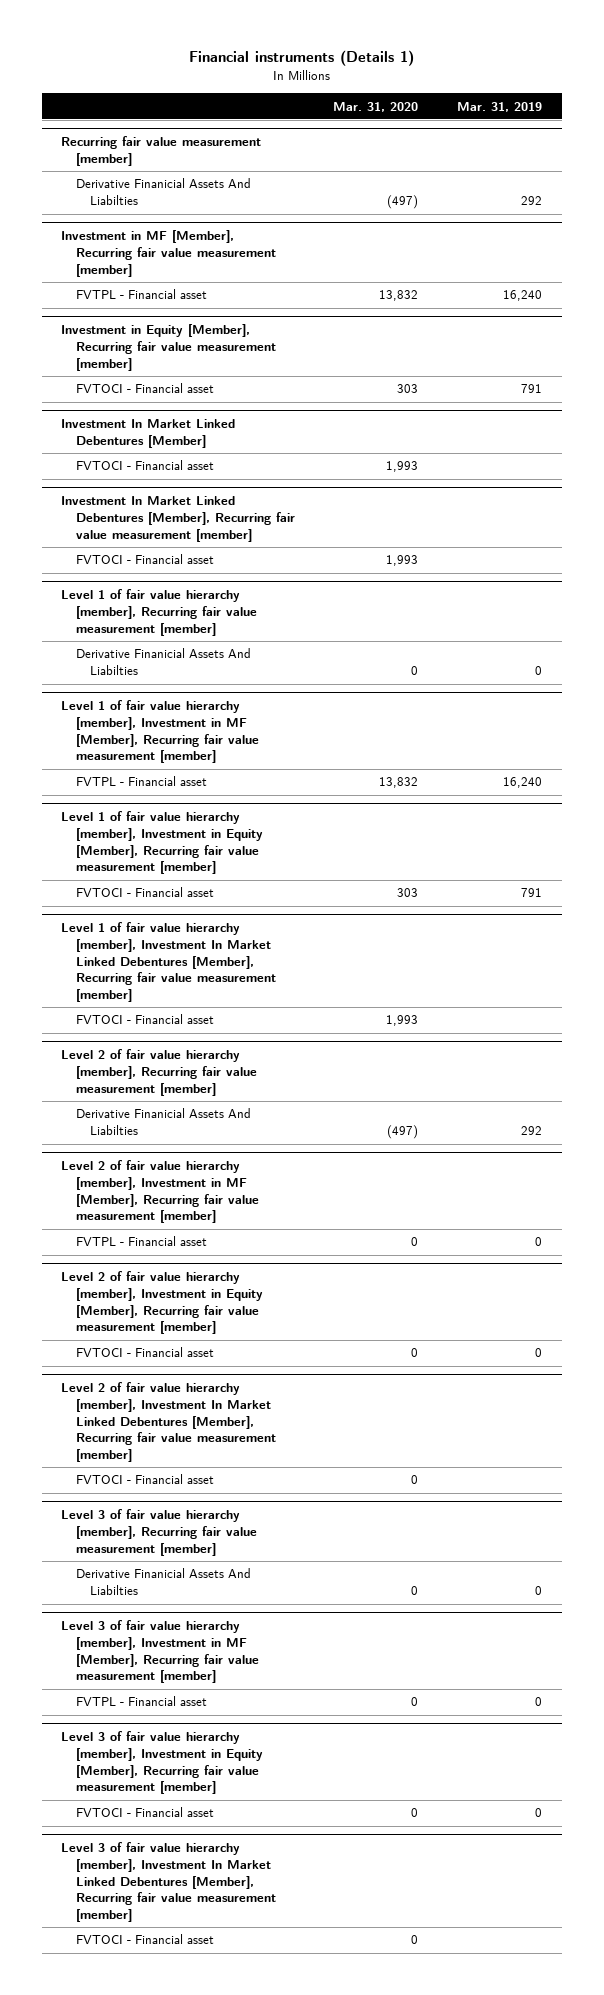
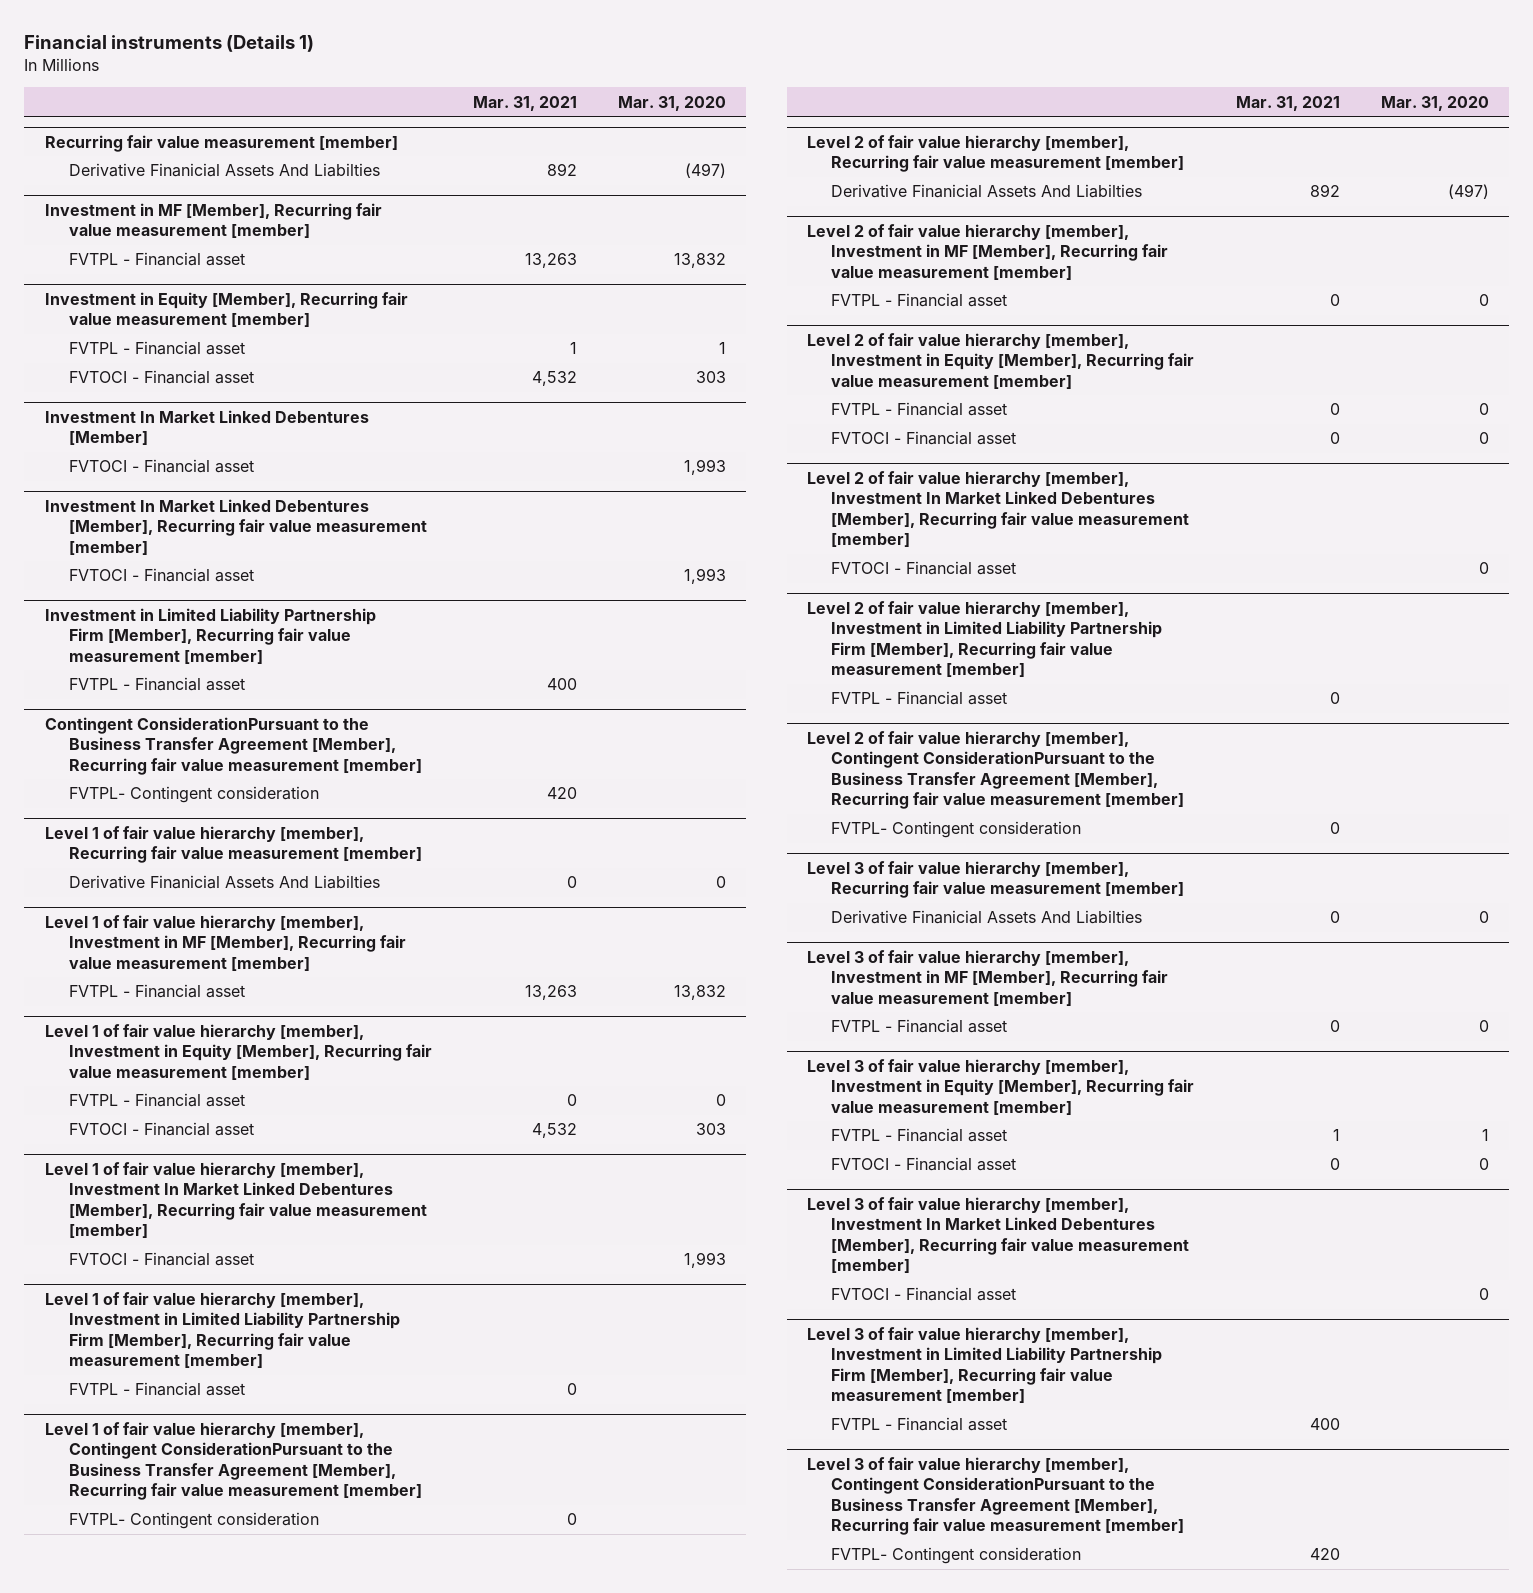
- | Mar. 31, 2020 | Mar. 31, 2019
+ | Mar. 31, 2021 | Mar. 31, 2020
@ Investment in Equity [Member], Recurring fair value measurement [member]
+ FVTPL - Financial asset | 1 | 1
+ Investment in Limited Liability Partnership Firm [Member], Recurring fair value measurement [member]
+ FVTPL - Financial asset | 400 |
+ Contingent ConsiderationPursuant to the Business Transfer Agreement [Member], Recurring fair value measurement [member]
+ FVTPL- Contingent consideration | 420 |
@ Level 1 of fair value hierarchy [member], Investment in Equity [Member], Recurring fair value measurement [member]
+ FVTPL - Financial asset | 0 | 0
+ Level 1 of fair value hierarchy [member], Investment in Limited Liability Partnership Firm [Member], Recurring fair value measurement [member]
+ FVTPL - Financial asset | 0 |
+ Level 1 of fair value hierarchy [member], Contingent ConsiderationPursuant to the Business Transfer Agreement [Member], Recurring fair value measurement [member]
+ FVTPL- Contingent consideration | 0 |
@ Level 2 of fair value hierarchy [member], Investment in Equity [Member], Recurring fair value measurement [member]
+ FVTPL - Financial asset | 0 | 0
+ Level 2 of fair value hierarchy [member], Investment in Limited Liability Partnership Firm [Member], Recurring fair value measurement [member]
+ FVTPL - Financial asset | 0 |
+ Level 2 of fair value hierarchy [member], Contingent ConsiderationPursuant to the Business Transfer Agreement [Member], Recurring fair value measurement [member]
+ FVTPL- Contingent consideration | 0 |
@ Level 3 of fair value hierarchy [member], Investment in Equity [Member], Recurring fair value measurement [member]
+ FVTPL - Financial asset | 1 | 1
+ Level 3 of fair value hierarchy [member], Investment in Limited Liability Partnership Firm [Member], Recurring fair value measurement [member]
+ FVTPL - Financial asset | 400 |
+ Level 3 of fair value hierarchy [member], Contingent ConsiderationPursuant to the Business Transfer Agreement [Member], Recurring fair value measurement [member]
+ FVTPL- Contingent consideration | 420 |

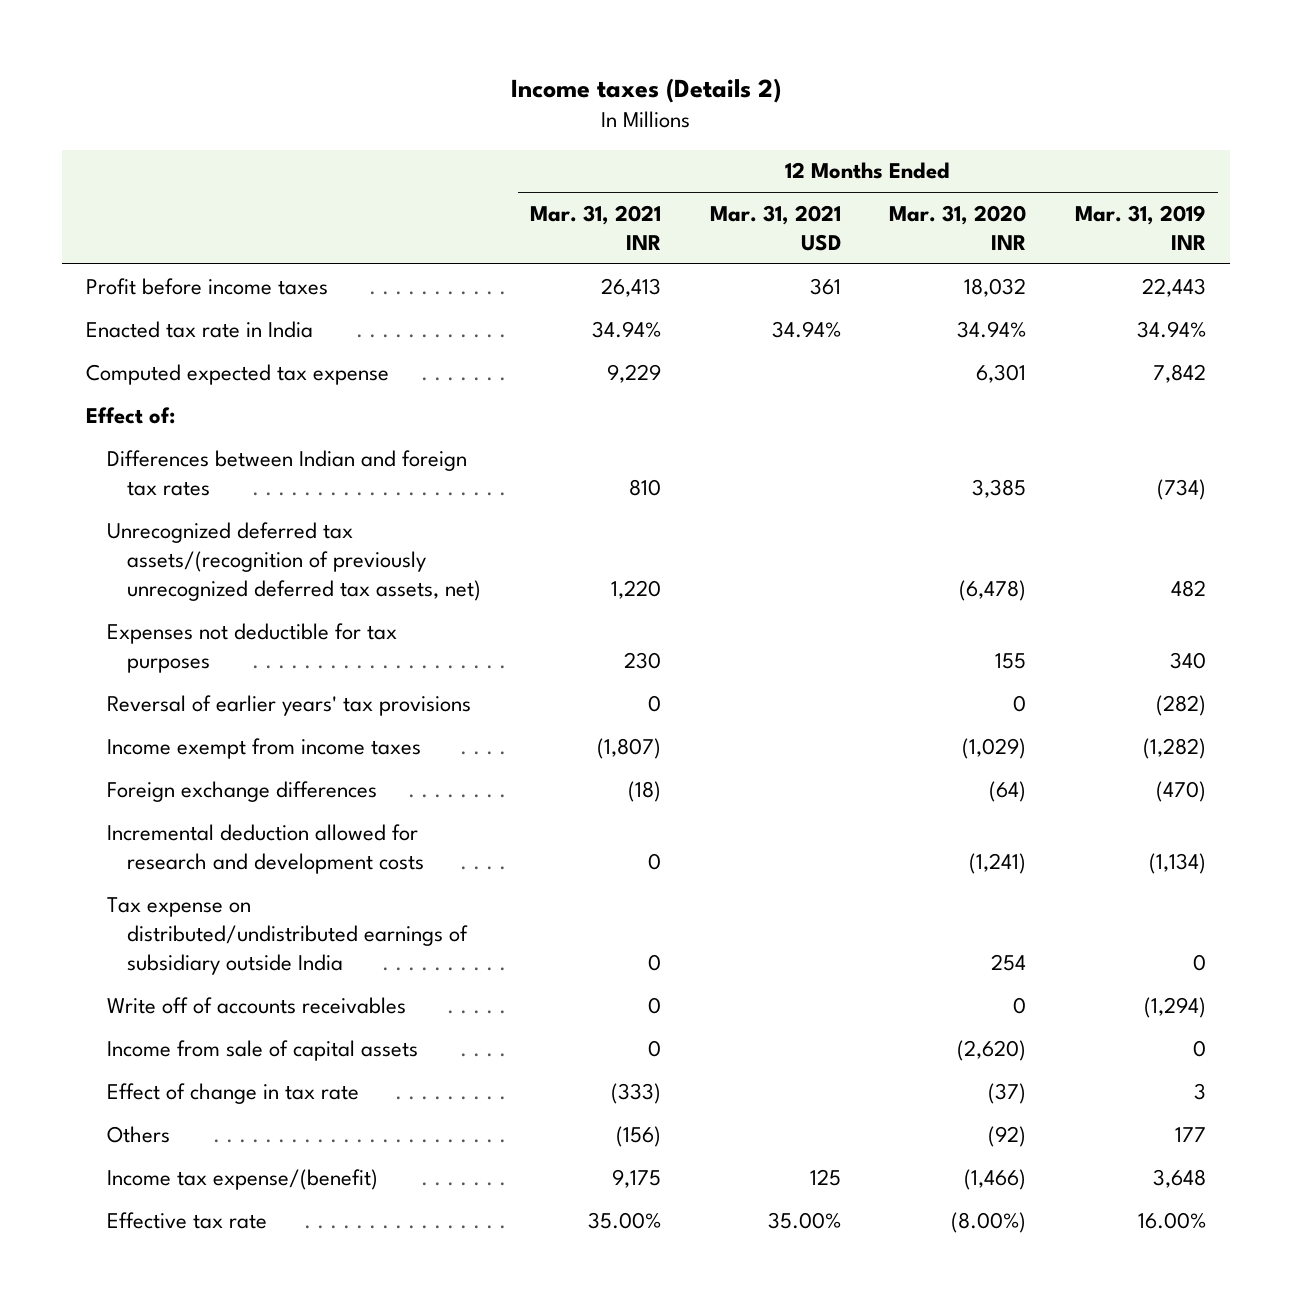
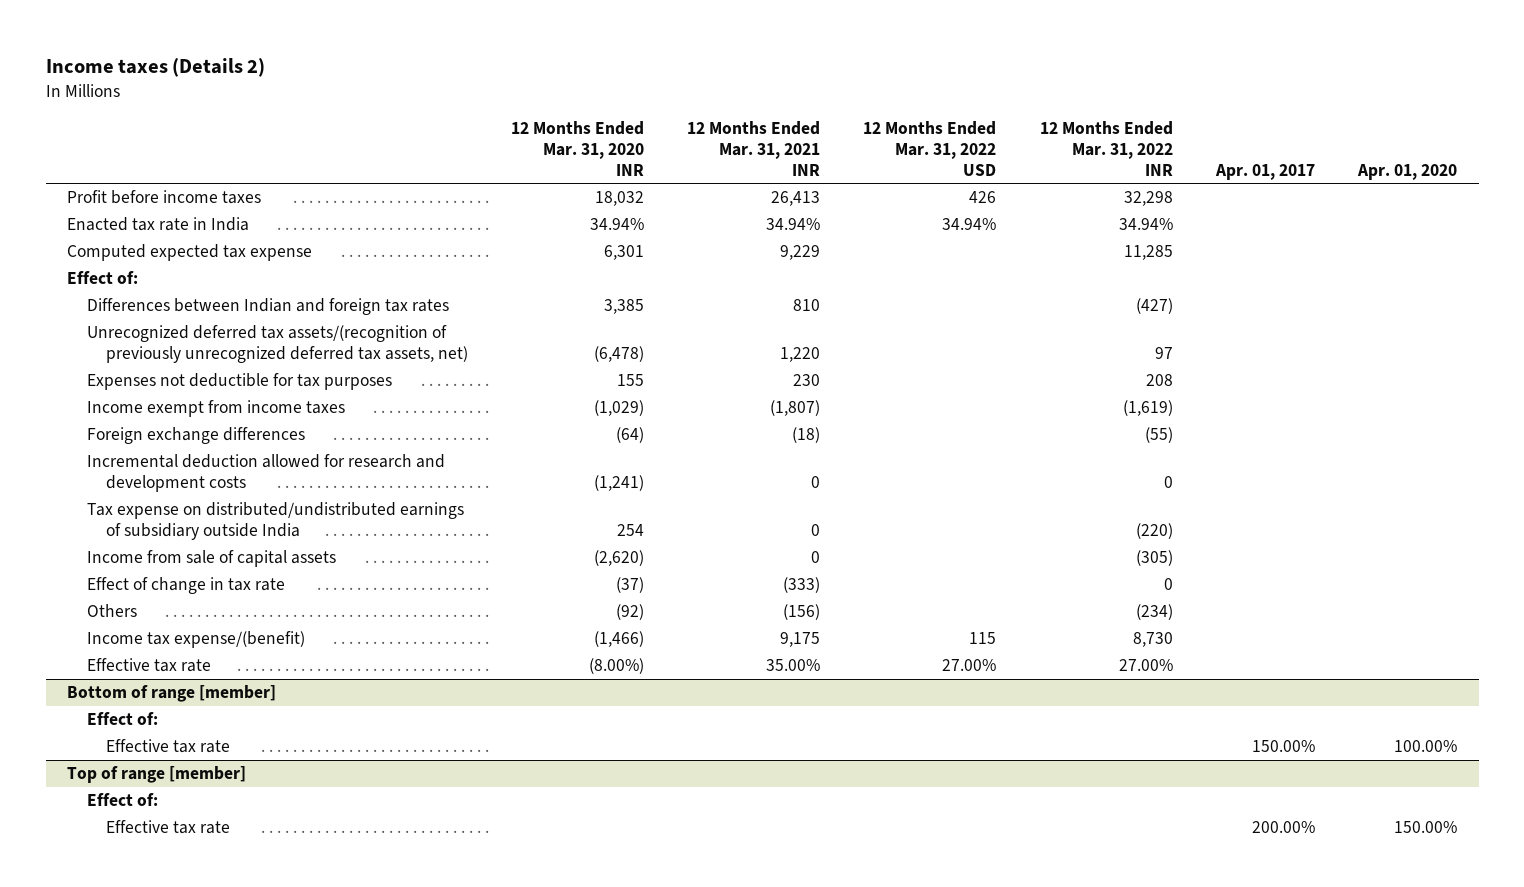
- | 12 Months Ended Mar. 31, 2021 INR | 12 Months Ended Mar. 31, 2021 USD | 12 Months Ended Mar. 31, 2020 INR | 12 Months Ended Mar. 31, 2019 INR
+ | 12 Months Ended Mar. 31, 2020 INR | 12 Months Ended Mar. 31, 2021 INR | 12 Months Ended Mar. 31, 2022 USD | 12 Months Ended Mar. 31, 2022 INR | Apr. 01, 2017 | Apr. 01, 2020
- Reversal of earlier years' tax provisions | 0 | | 0 | (282)
- Write off of accounts receivables | 0 | | 0 | (1,294)
+ Bottom of range [member]
+ Effect of:
+ Effective tax rate | | | | | 150.00% | 100.00%
+ Top of range [member]
+ Effect of:
+ Effective tax rate | | | | | 200.00% | 150.00%

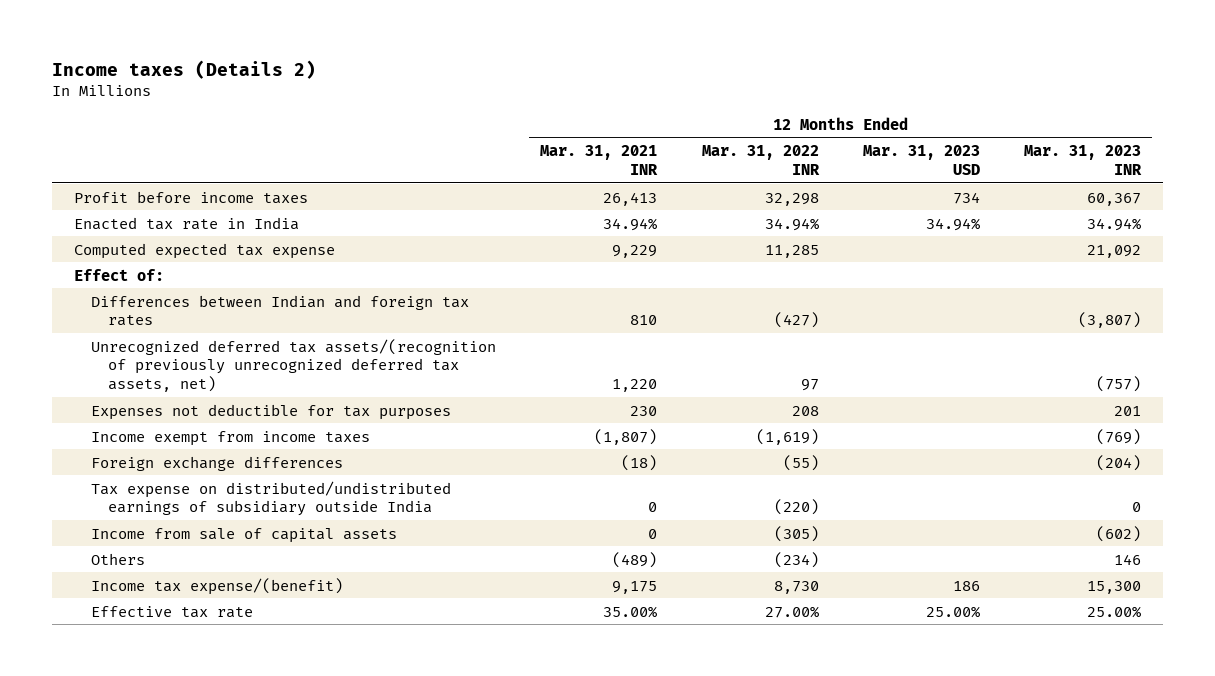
- | 12 Months Ended Mar. 31, 2020 INR | 12 Months Ended Mar. 31, 2021 INR | 12 Months Ended Mar. 31, 2022 USD | 12 Months Ended Mar. 31, 2022 INR | Apr. 01, 2017 | Apr. 01, 2020
+ | 12 Months Ended Mar. 31, 2021 INR | 12 Months Ended Mar. 31, 2022 INR | 12 Months Ended Mar. 31, 2023 USD | 12 Months Ended Mar. 31, 2023 INR
- Incremental deduction allowed for research and development costs | (1,241) | 0 | | 0 | |
- Effect of change in tax rate | (37) | (333) | | 0 | |
- Others | (92) | (156) | | (234) | |
+ Others | (489) | (234) | | 146
- Bottom of range [member]
- Effect of:
- Effective tax rate | | | | | 150.00% | 100.00%
- Top of range [member]
- Effect of:
- Effective tax rate | | | | | 200.00% | 150.00%

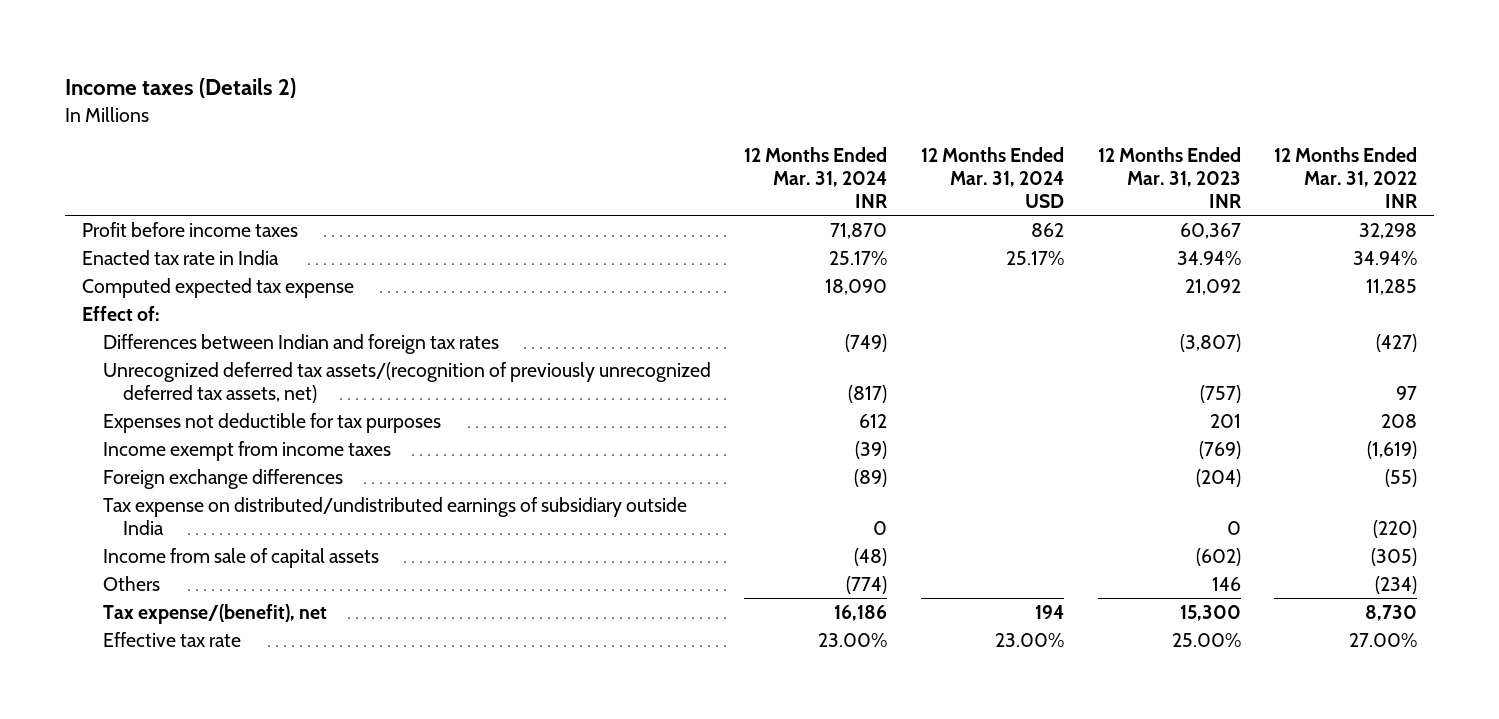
- | 12 Months Ended Mar. 31, 2021 INR | 12 Months Ended Mar. 31, 2022 INR | 12 Months Ended Mar. 31, 2023 USD | 12 Months Ended Mar. 31, 2023 INR
+ | 12 Months Ended Mar. 31, 2024 INR | 12 Months Ended Mar. 31, 2024 USD | 12 Months Ended Mar. 31, 2023 INR | 12 Months Ended Mar. 31, 2022 INR
- Income tax expense/(benefit) | 9,175 | 8,730 | 186 | 15,300
+ Tax expense/(benefit), net | 16,186 | 194 | 15,300 | 8,730

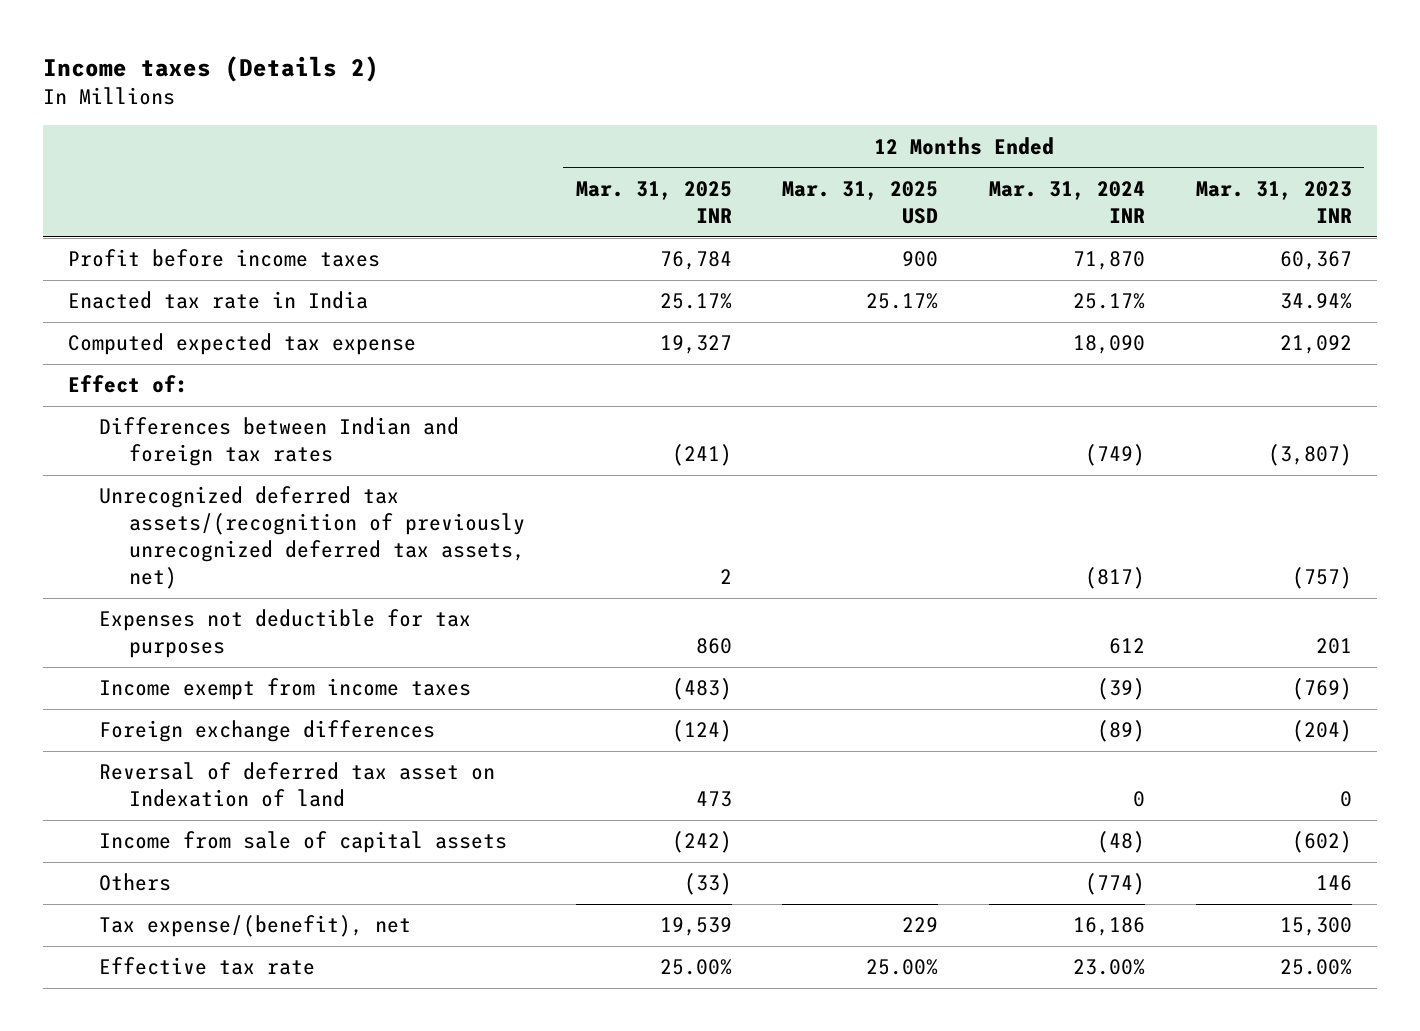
- | 12 Months Ended Mar. 31, 2024 INR | 12 Months Ended Mar. 31, 2024 USD | 12 Months Ended Mar. 31, 2023 INR | 12 Months Ended Mar. 31, 2022 INR
+ | 12 Months Ended Mar. 31, 2025 INR | 12 Months Ended Mar. 31, 2025 USD | 12 Months Ended Mar. 31, 2024 INR | 12 Months Ended Mar. 31, 2023 INR
- Tax expense on distributed/undistributed earnings of subsidiary outside India | 0 | | 0 | (220)
+ Reversal of deferred tax asset on Indexation of land | 473 | | 0 | 0

